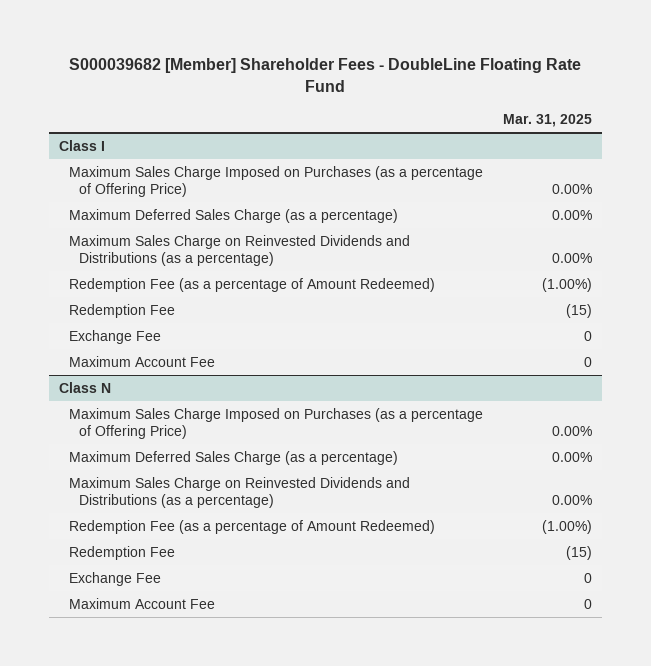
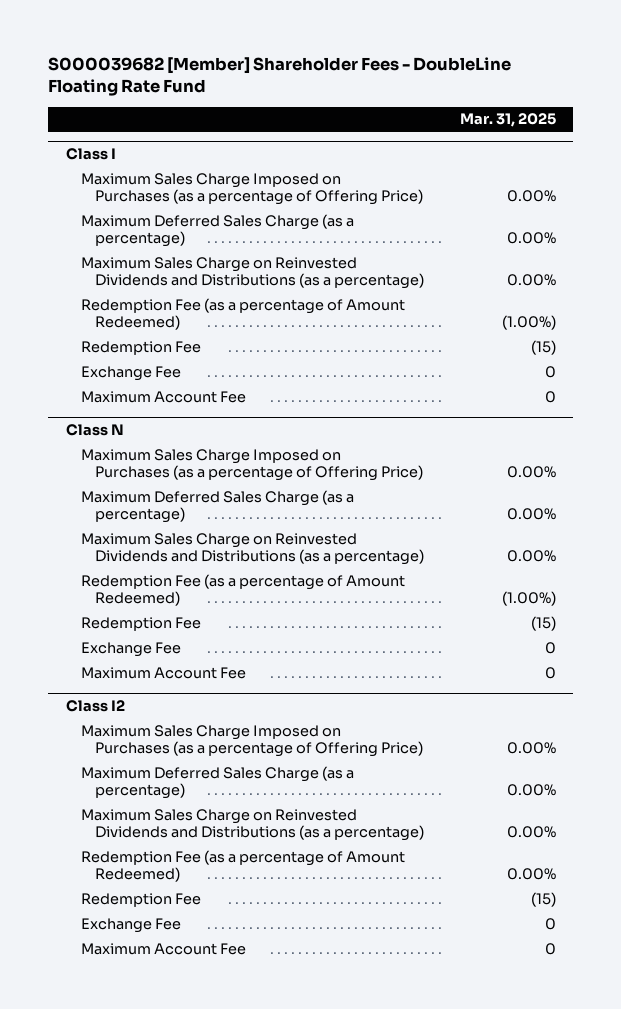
+ Class I2
+ Maximum Sales Charge Imposed on Purchases (as a percentage of Offering Price) | 0.00%
+ Maximum Deferred Sales Charge (as a percentage) | 0.00%
+ Maximum Sales Charge on Reinvested Dividends and Distributions (as a percentage) | 0.00%
+ Redemption Fee (as a percentage of Amount Redeemed) | 0.00%
+ Redemption Fee | (15)
+ Exchange Fee | 0
+ Maximum Account Fee | 0

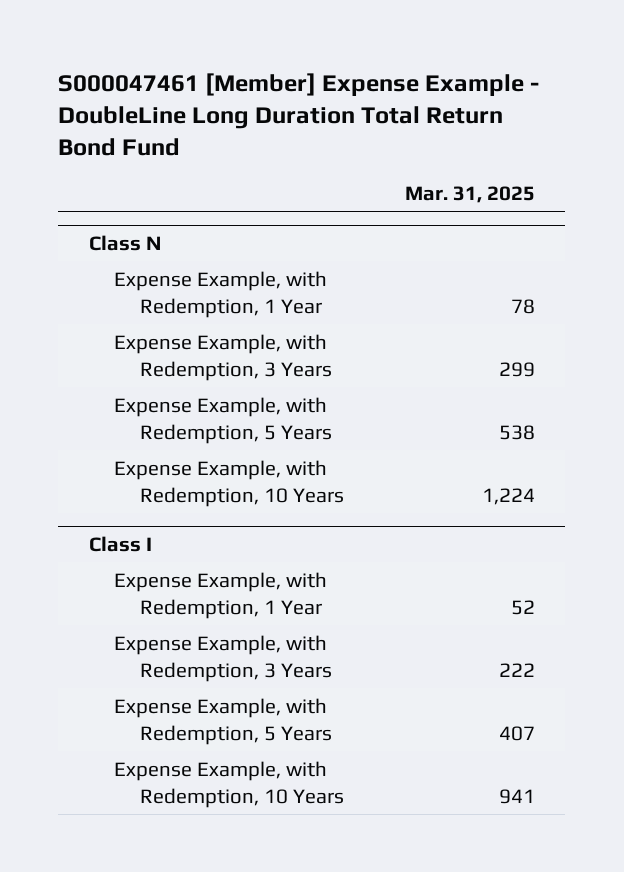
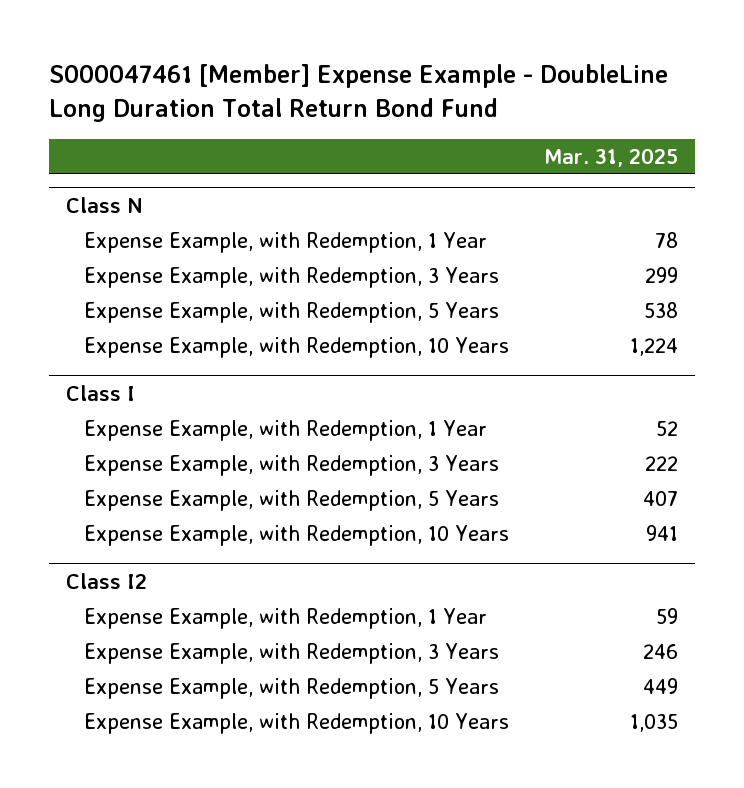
+ Class I2
+ Expense Example, with Redemption, 1 Year | 59
+ Expense Example, with Redemption, 3 Years | 246
+ Expense Example, with Redemption, 5 Years | 449
+ Expense Example, with Redemption, 10 Years | 1,035

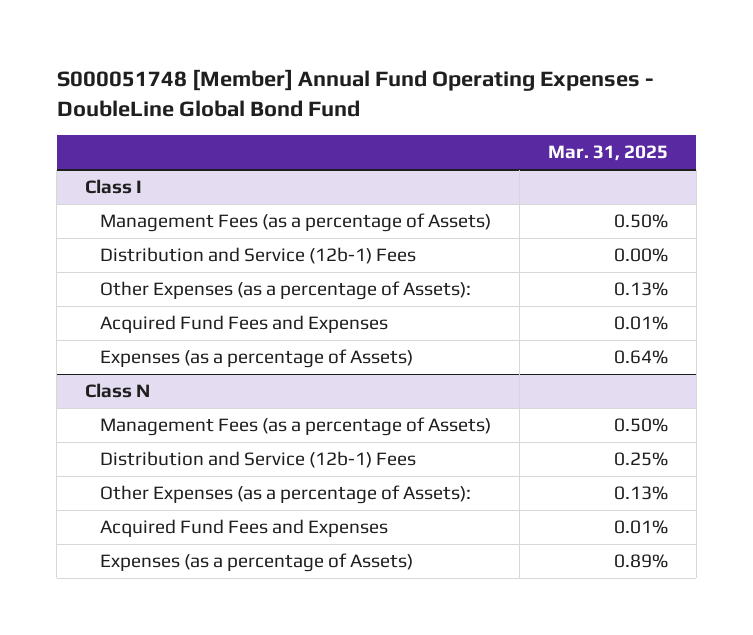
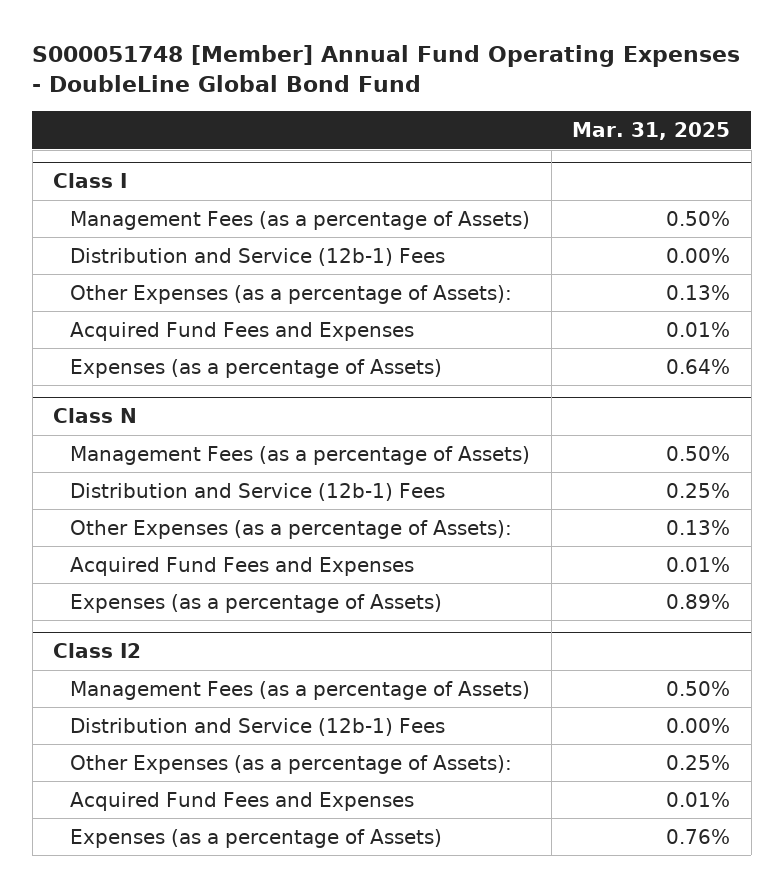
+ Class I2
+ Management Fees (as a percentage of Assets) | 0.50%
+ Distribution and Service (12b-1) Fees | 0.00%
+ Other Expenses (as a percentage of Assets): | 0.25%
+ Acquired Fund Fees and Expenses | 0.01%
+ Expenses (as a percentage of Assets) | 0.76%

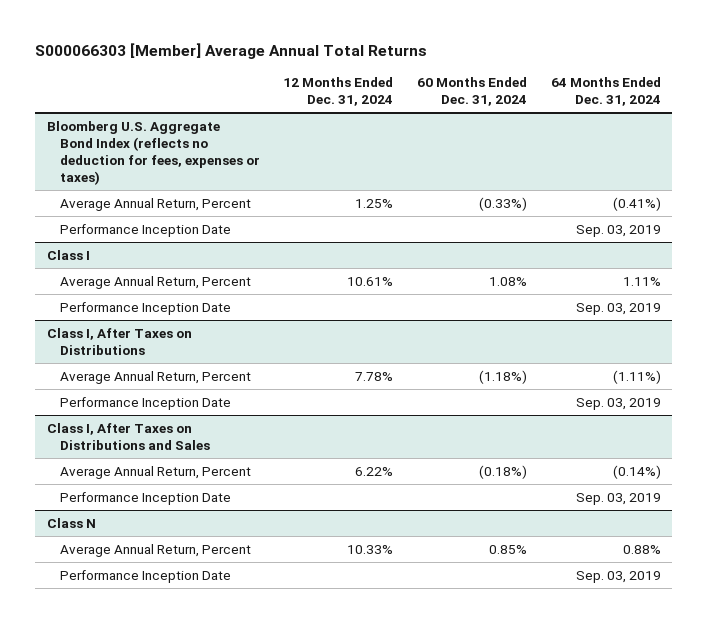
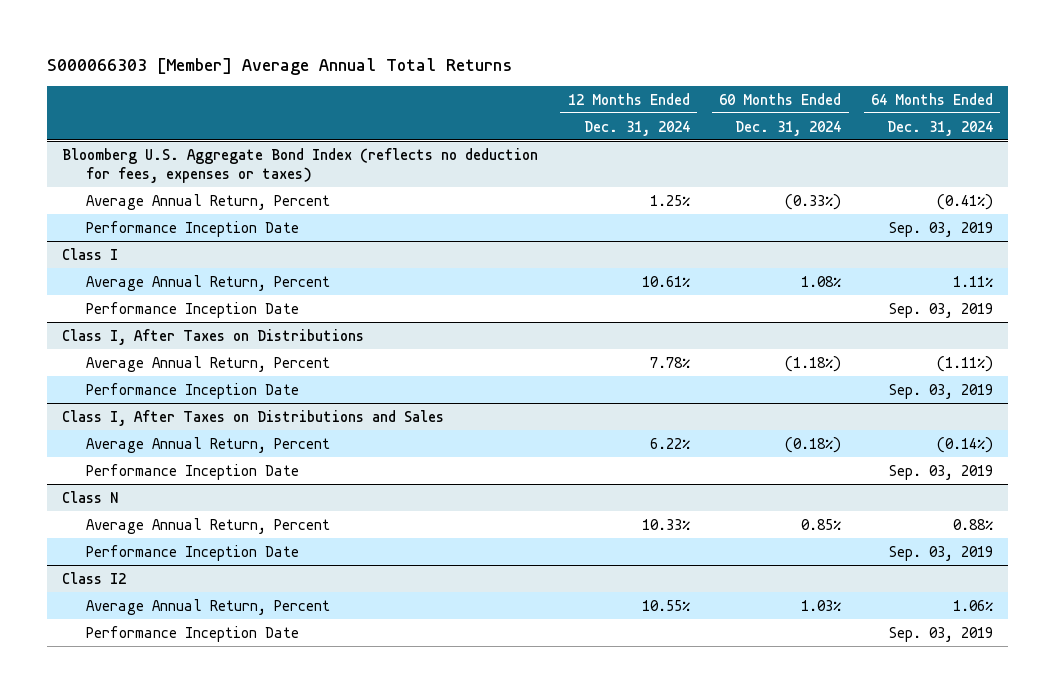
+ Class I2
+ Average Annual Return, Percent | 10.55% | 1.03% | 1.06%
+ Performance Inception Date | | | Sep. 03, 2019

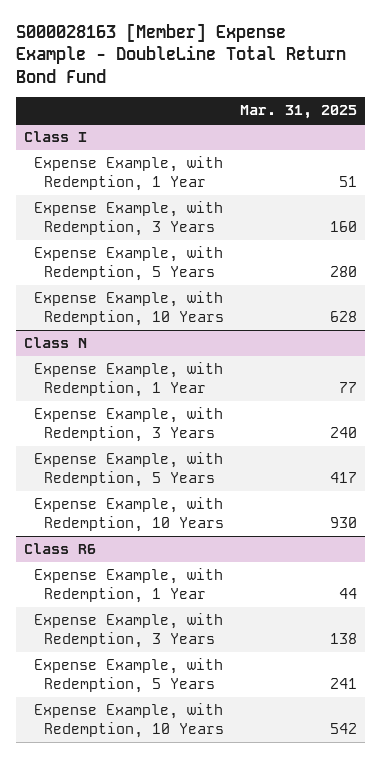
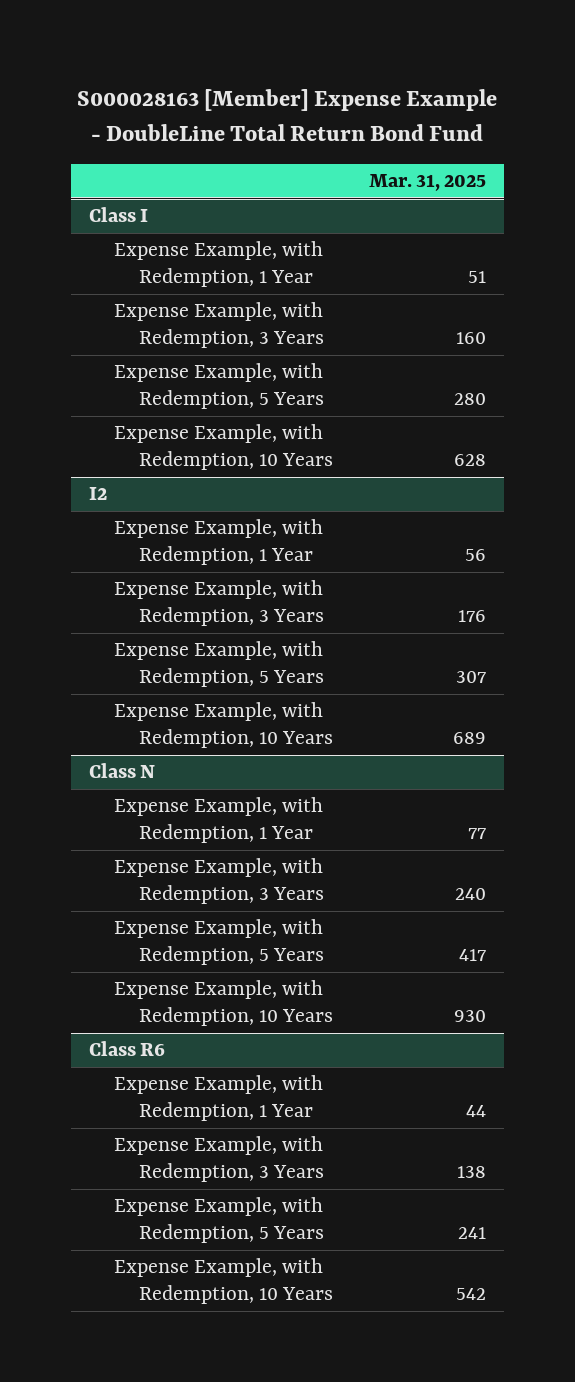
+ I2
+ Expense Example, with Redemption, 1 Year | 56
+ Expense Example, with Redemption, 3 Years | 176
+ Expense Example, with Redemption, 5 Years | 307
+ Expense Example, with Redemption, 10 Years | 689

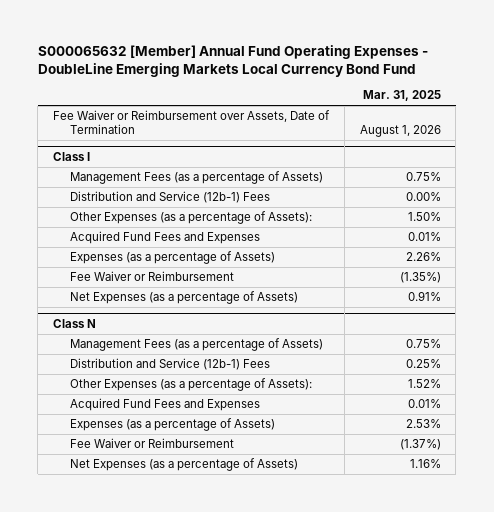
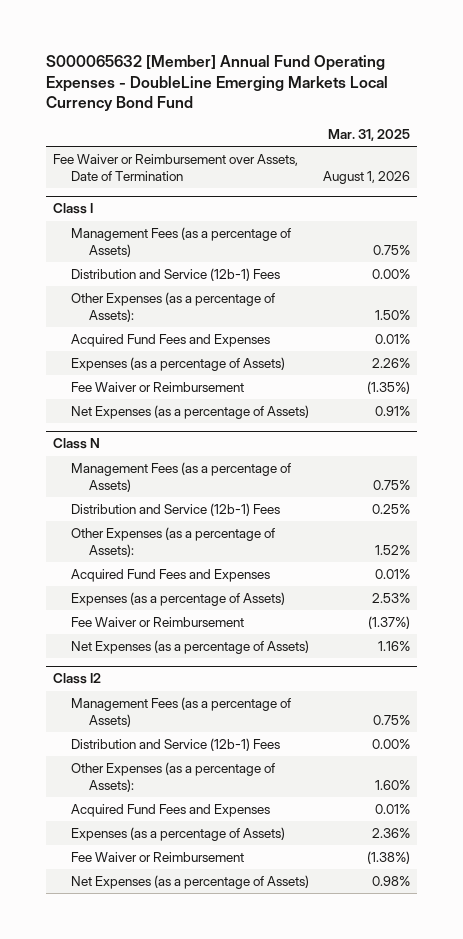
+ Class I2
+ Management Fees (as a percentage of Assets) | 0.75%
+ Distribution and Service (12b-1) Fees | 0.00%
+ Other Expenses (as a percentage of Assets): | 1.60%
+ Acquired Fund Fees and Expenses | 0.01%
+ Expenses (as a percentage of Assets) | 2.36%
+ Fee Waiver or Reimbursement | (1.38%)
+ Net Expenses (as a percentage of Assets) | 0.98%

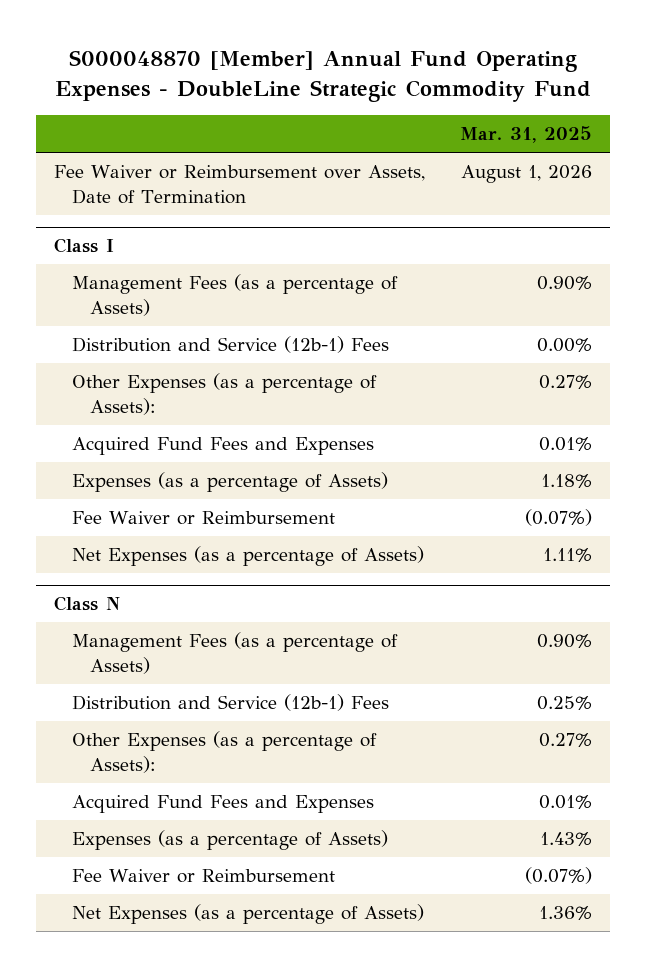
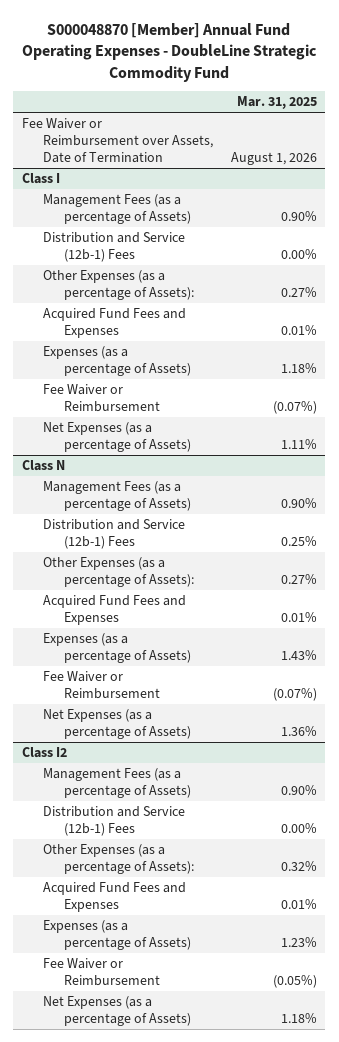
+ Class I2
+ Management Fees (as a percentage of Assets) | 0.90%
+ Distribution and Service (12b-1) Fees | 0.00%
+ Other Expenses (as a percentage of Assets): | 0.32%
+ Acquired Fund Fees and Expenses | 0.01%
+ Expenses (as a percentage of Assets) | 1.23%
+ Fee Waiver or Reimbursement | (0.05%)
+ Net Expenses (as a percentage of Assets) | 1.18%

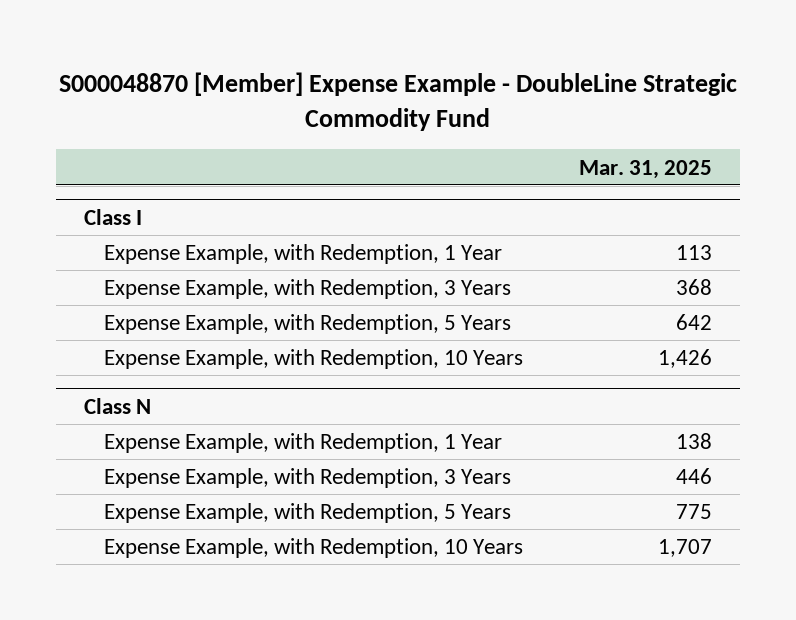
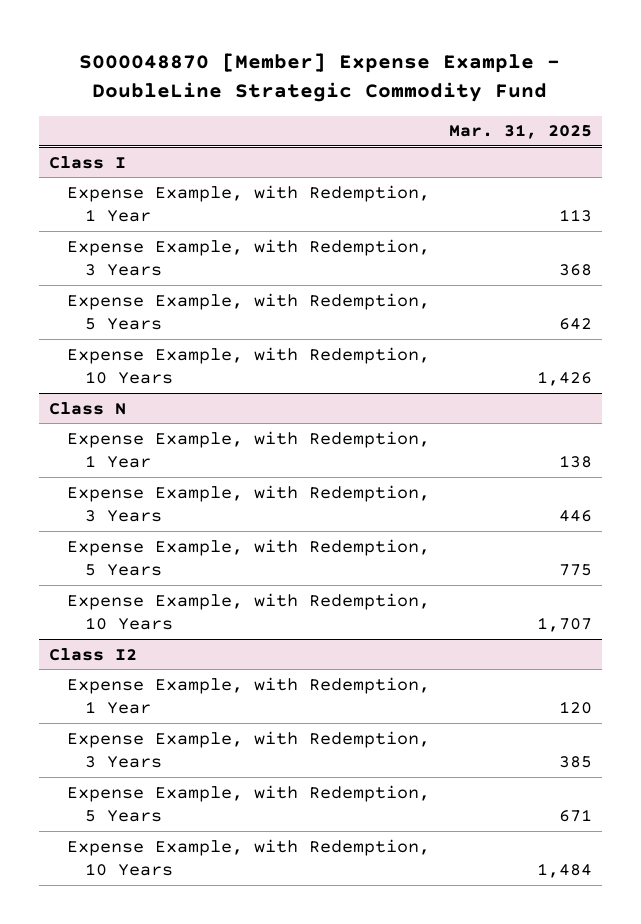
+ Class I2
+ Expense Example, with Redemption, 1 Year | 120
+ Expense Example, with Redemption, 3 Years | 385
+ Expense Example, with Redemption, 5 Years | 671
+ Expense Example, with Redemption, 10 Years | 1,484

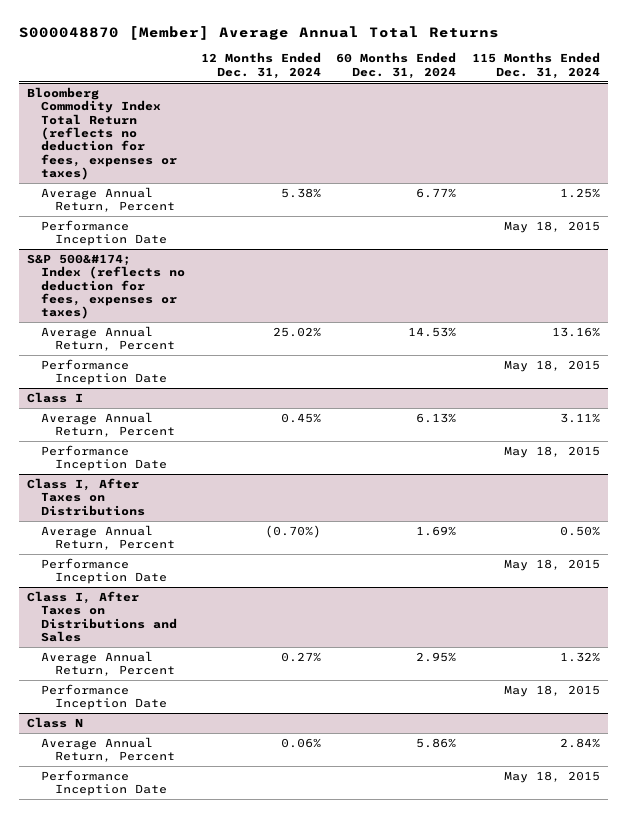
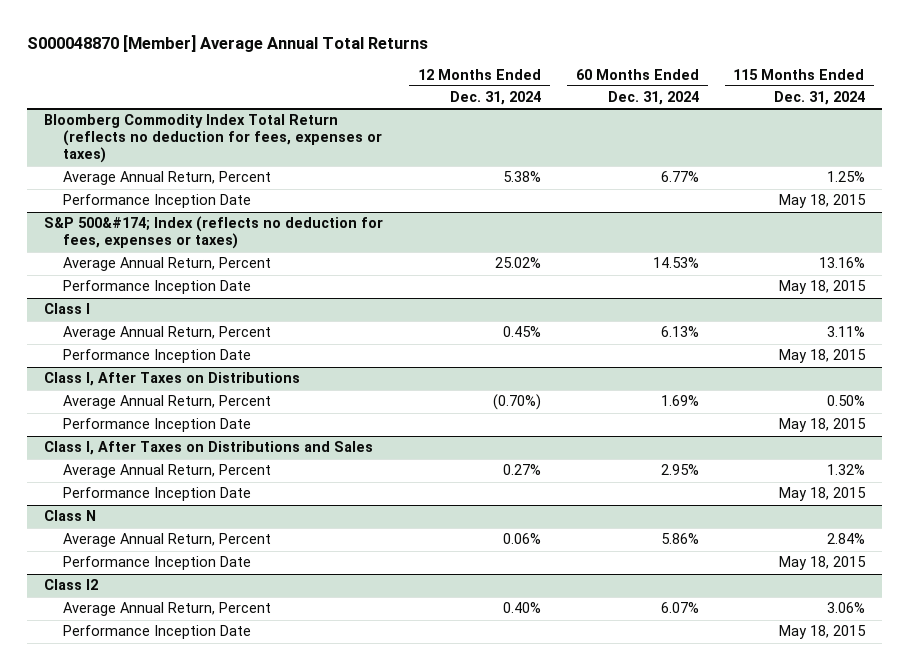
+ Class I2
+ Average Annual Return, Percent | 0.40% | 6.07% | 3.06%
+ Performance Inception Date | | | May 18, 2015

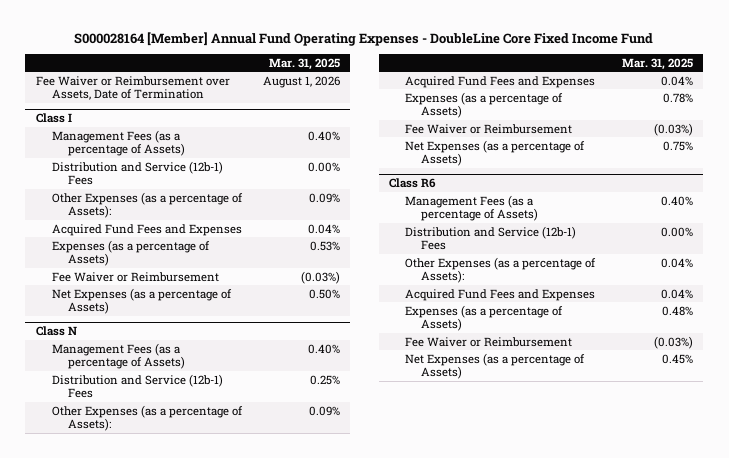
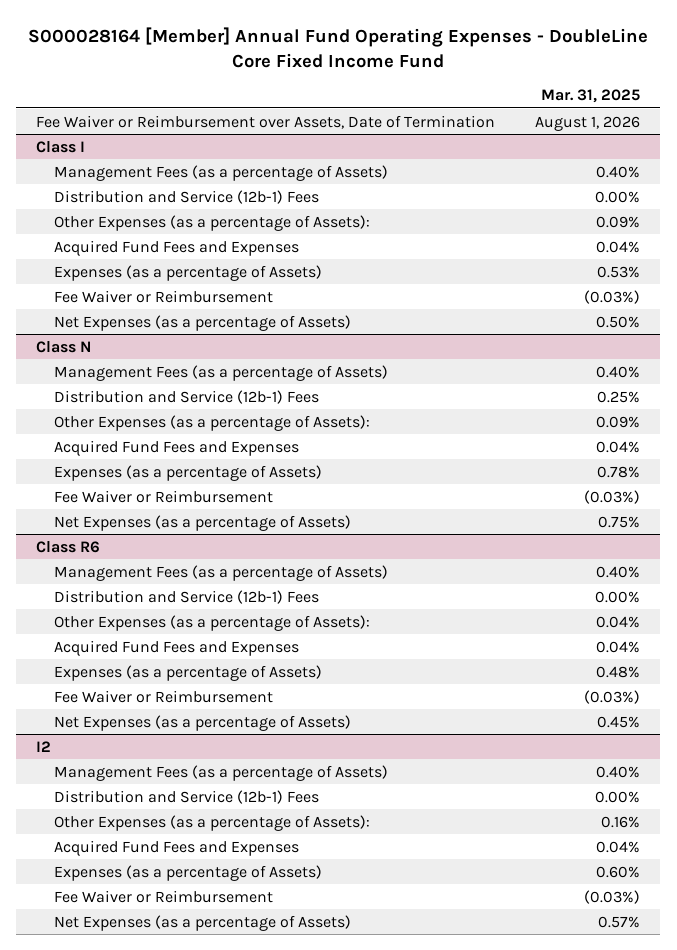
+ I2
+ Management Fees (as a percentage of Assets) | 0.40%
+ Distribution and Service (12b-1) Fees | 0.00%
+ Other Expenses (as a percentage of Assets): | 0.16%
+ Acquired Fund Fees and Expenses | 0.04%
+ Expenses (as a percentage of Assets) | 0.60%
+ Fee Waiver or Reimbursement | (0.03%)
+ Net Expenses (as a percentage of Assets) | 0.57%

